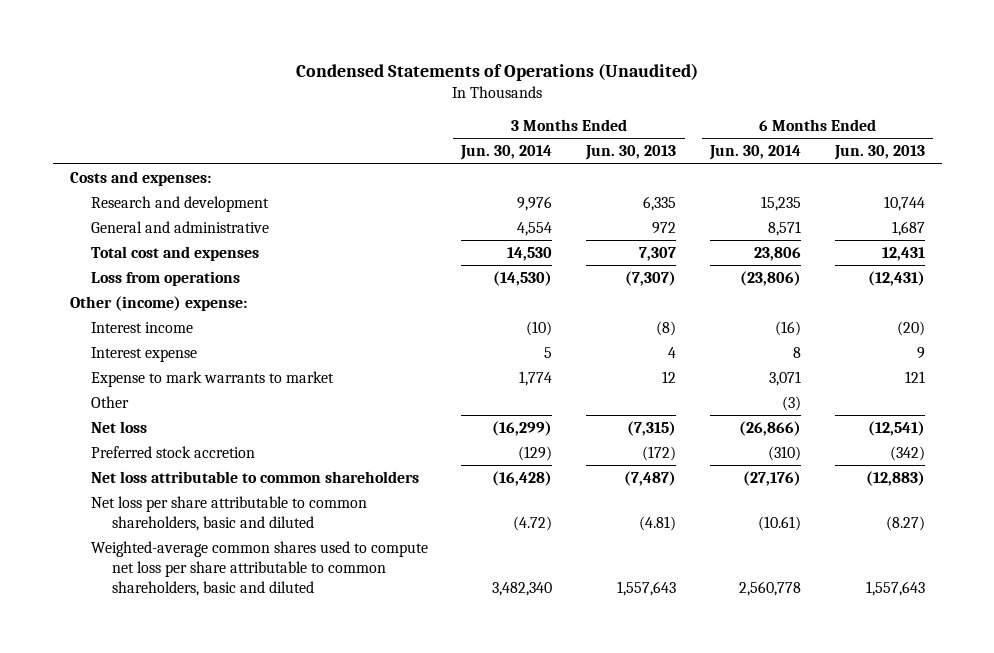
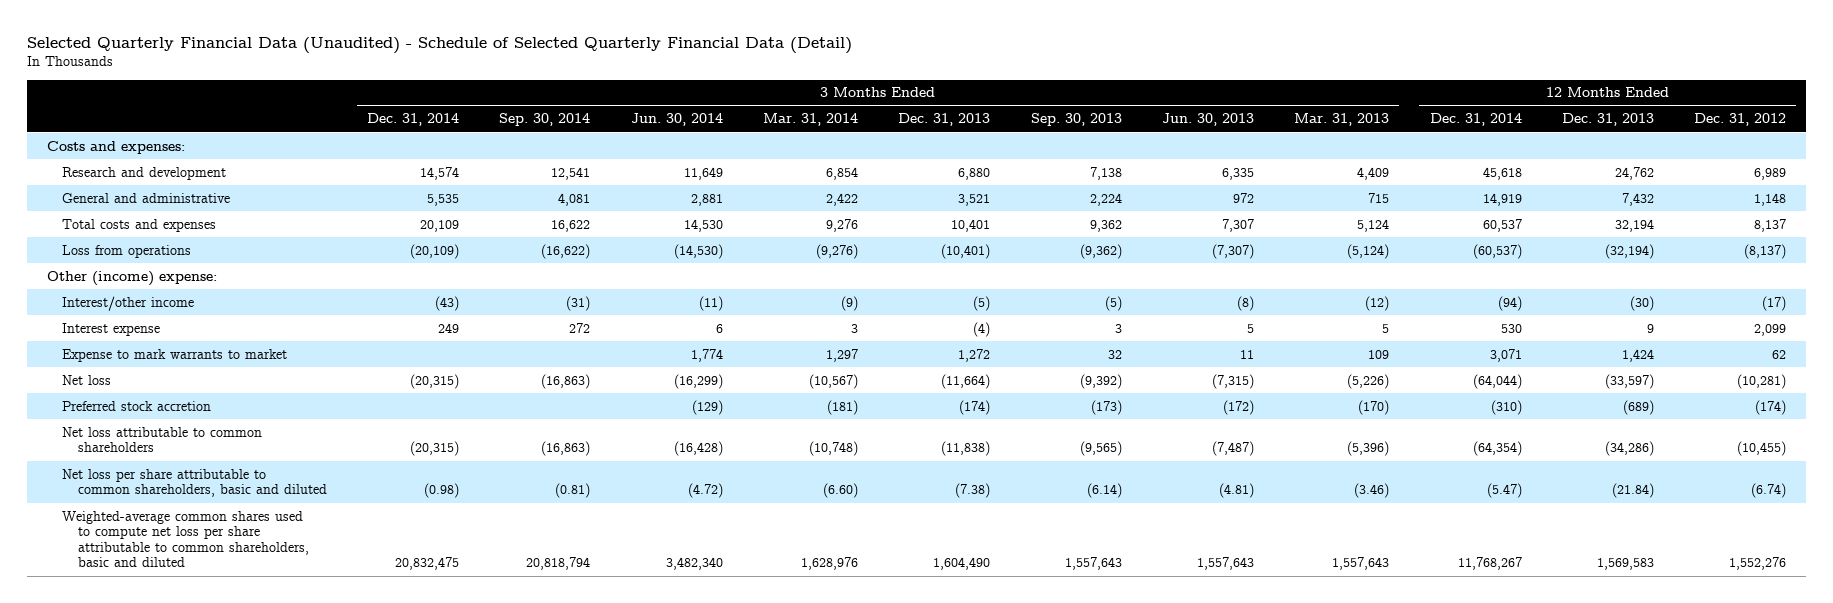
- Condensed Statements of Operations (Unaudited)
+ Selected Quarterly Financial Data (Unaudited) - Schedule of Selected Quarterly Financial Data (Detail)
- | 3 Months Ended Jun. 30, 2014 | 3 Months Ended Jun. 30, 2013 | 6 Months Ended Jun. 30, 2014 | 6 Months Ended Jun. 30, 2013
+ | 3 Months Ended Dec. 31, 2014 | 3 Months Ended Sep. 30, 2014 | 3 Months Ended Jun. 30, 2014 | 3 Months Ended Mar. 31, 2014 | 3 Months Ended Dec. 31, 2013 | 3 Months Ended Sep. 30, 2013 | 3 Months Ended Jun. 30, 2013 | 3 Months Ended Mar. 31, 2013 | 12 Months Ended Dec. 31, 2014 | 12 Months Ended Dec. 31, 2013 | 12 Months Ended Dec. 31, 2012
- Research and development | 9,976 | 6,335 | 15,235 | 10,744
- General and administrative | 4,554 | 972 | 8,571 | 1,687
- Total cost and expenses | 14,530 | 7,307 | 23,806 | 12,431
+ Research and development | 14,574 | 12,541 | 11,649 | 6,854 | 6,880 | 7,138 | 6,335 | 4,409 | 45,618 | 24,762 | 6,989
+ General and administrative | 5,535 | 4,081 | 2,881 | 2,422 | 3,521 | 2,224 | 972 | 715 | 14,919 | 7,432 | 1,148
+ Total costs and expenses | 20,109 | 16,622 | 14,530 | 9,276 | 10,401 | 9,362 | 7,307 | 5,124 | 60,537 | 32,194 | 8,137
- Interest income | (10) | (8) | (16) | (20)
- Interest expense | 5 | 4 | 8 | 9
- Expense to mark warrants to market | 1,774 | 12 | 3,071 | 121
- Other | | | (3) |
+ Interest/other income | (43) | (31) | (11) | (9) | (5) | (5) | (8) | (12) | (94) | (30) | (17)
+ Interest expense | 249 | 272 | 6 | 3 | (4) | 3 | 5 | 5 | 530 | 9 | 2,099
+ Expense to mark warrants to market | | | 1,774 | 1,297 | 1,272 | 32 | 11 | 109 | 3,071 | 1,424 | 62

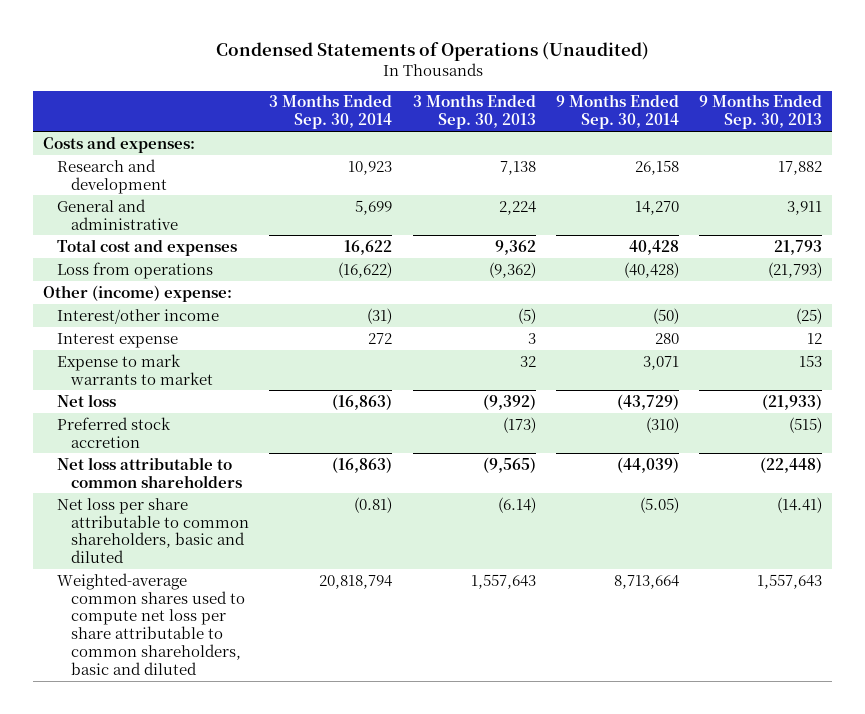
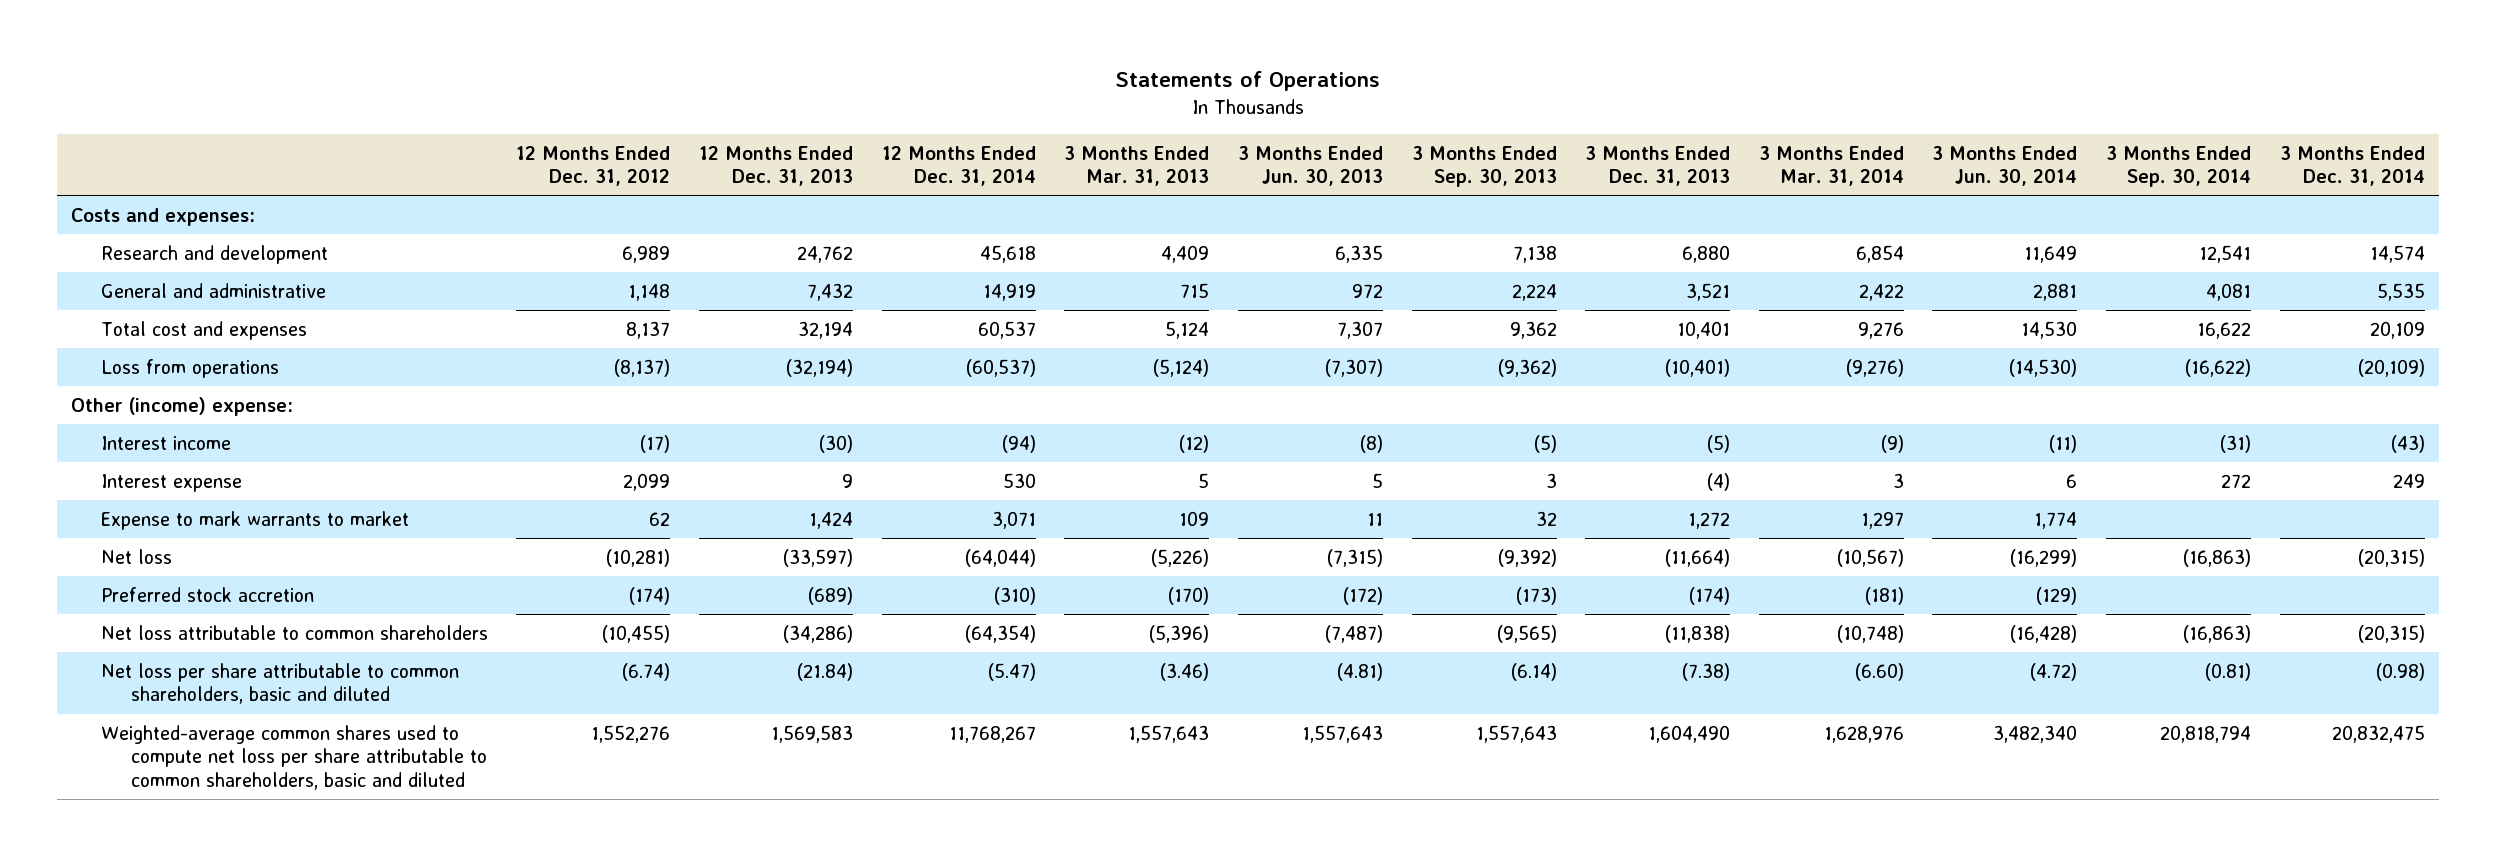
- Condensed Statements of Operations (Unaudited)
+ Statements of Operations
- | 3 Months Ended Sep. 30, 2014 | 3 Months Ended Sep. 30, 2013 | 9 Months Ended Sep. 30, 2014 | 9 Months Ended Sep. 30, 2013
+ | 12 Months Ended Dec. 31, 2012 | 12 Months Ended Dec. 31, 2013 | 12 Months Ended Dec. 31, 2014 | 3 Months Ended Mar. 31, 2013 | 3 Months Ended Jun. 30, 2013 | 3 Months Ended Sep. 30, 2013 | 3 Months Ended Dec. 31, 2013 | 3 Months Ended Mar. 31, 2014 | 3 Months Ended Jun. 30, 2014 | 3 Months Ended Sep. 30, 2014 | 3 Months Ended Dec. 31, 2014
- Research and development | 10,923 | 7,138 | 26,158 | 17,882
- General and administrative | 5,699 | 2,224 | 14,270 | 3,911
+ Research and development | 6,989 | 24,762 | 45,618 | 4,409 | 6,335 | 7,138 | 6,880 | 6,854 | 11,649 | 12,541 | 14,574
+ General and administrative | 1,148 | 7,432 | 14,919 | 715 | 972 | 2,224 | 3,521 | 2,422 | 2,881 | 4,081 | 5,535
- Interest/other income | (31) | (5) | (50) | (25)
+ Interest income | (17) | (30) | (94) | (12) | (8) | (5) | (5) | (9) | (11) | (31) | (43)

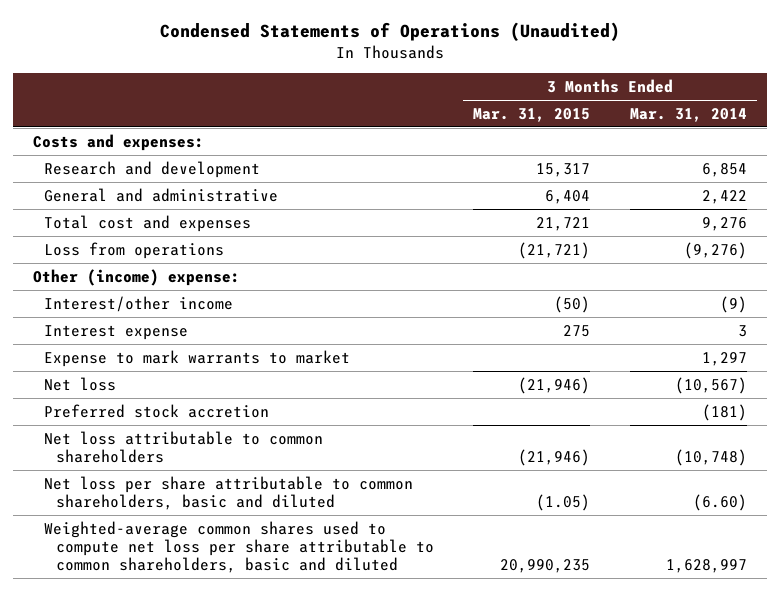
- Statements of Operations
+ Condensed Statements of Operations (Unaudited)
- | 12 Months Ended Dec. 31, 2012 | 12 Months Ended Dec. 31, 2013 | 12 Months Ended Dec. 31, 2014 | 3 Months Ended Mar. 31, 2013 | 3 Months Ended Jun. 30, 2013 | 3 Months Ended Sep. 30, 2013 | 3 Months Ended Dec. 31, 2013 | 3 Months Ended Mar. 31, 2014 | 3 Months Ended Jun. 30, 2014 | 3 Months Ended Sep. 30, 2014 | 3 Months Ended Dec. 31, 2014
+ | 3 Months Ended Mar. 31, 2015 | 3 Months Ended Mar. 31, 2014
- Interest income | (17) | (30) | (94) | (12) | (8) | (5) | (5) | (9) | (11) | (31) | (43)
+ Interest/other income | (50) | (9)
- Weighted-average common shares used to compute net loss per share attributable to common shareholders, basic and diluted | 1,552,276 | 1,569,583 | 11,768,267 | 1,557,643 | 1,557,643 | 1,557,643 | 1,604,490 | 1,628,976 | 3,482,340 | 20,818,794 | 20,832,475
+ Weighted-average common shares used to compute net loss per share attributable to common shareholders, basic and diluted | 20,990,235 | 1,628,997

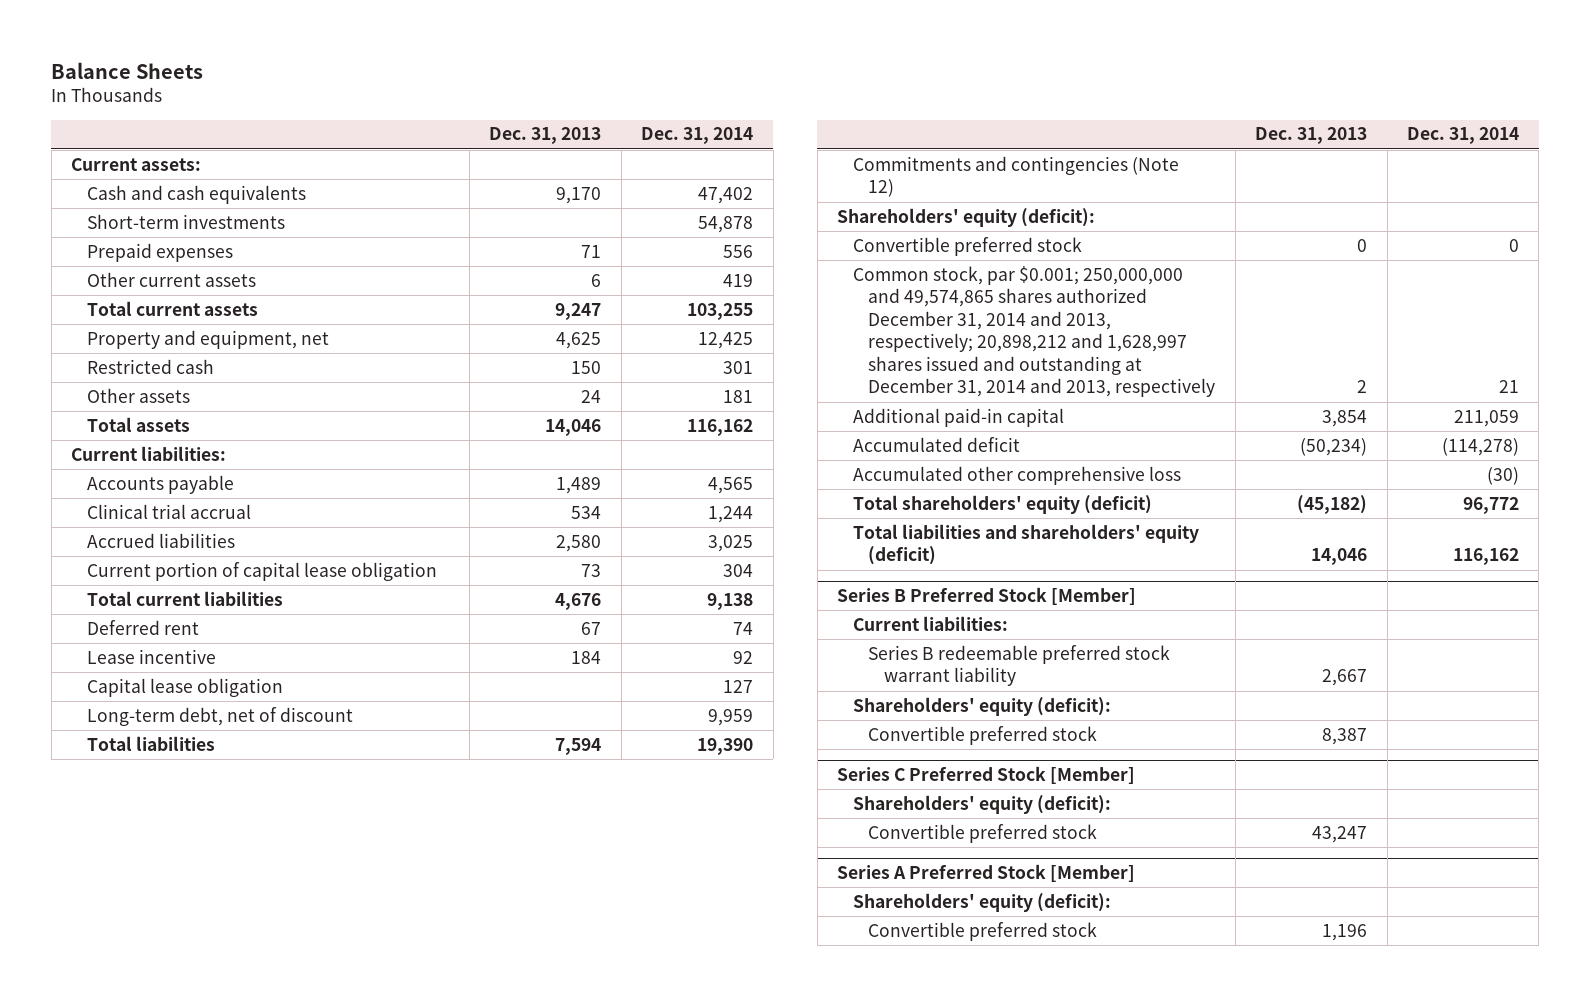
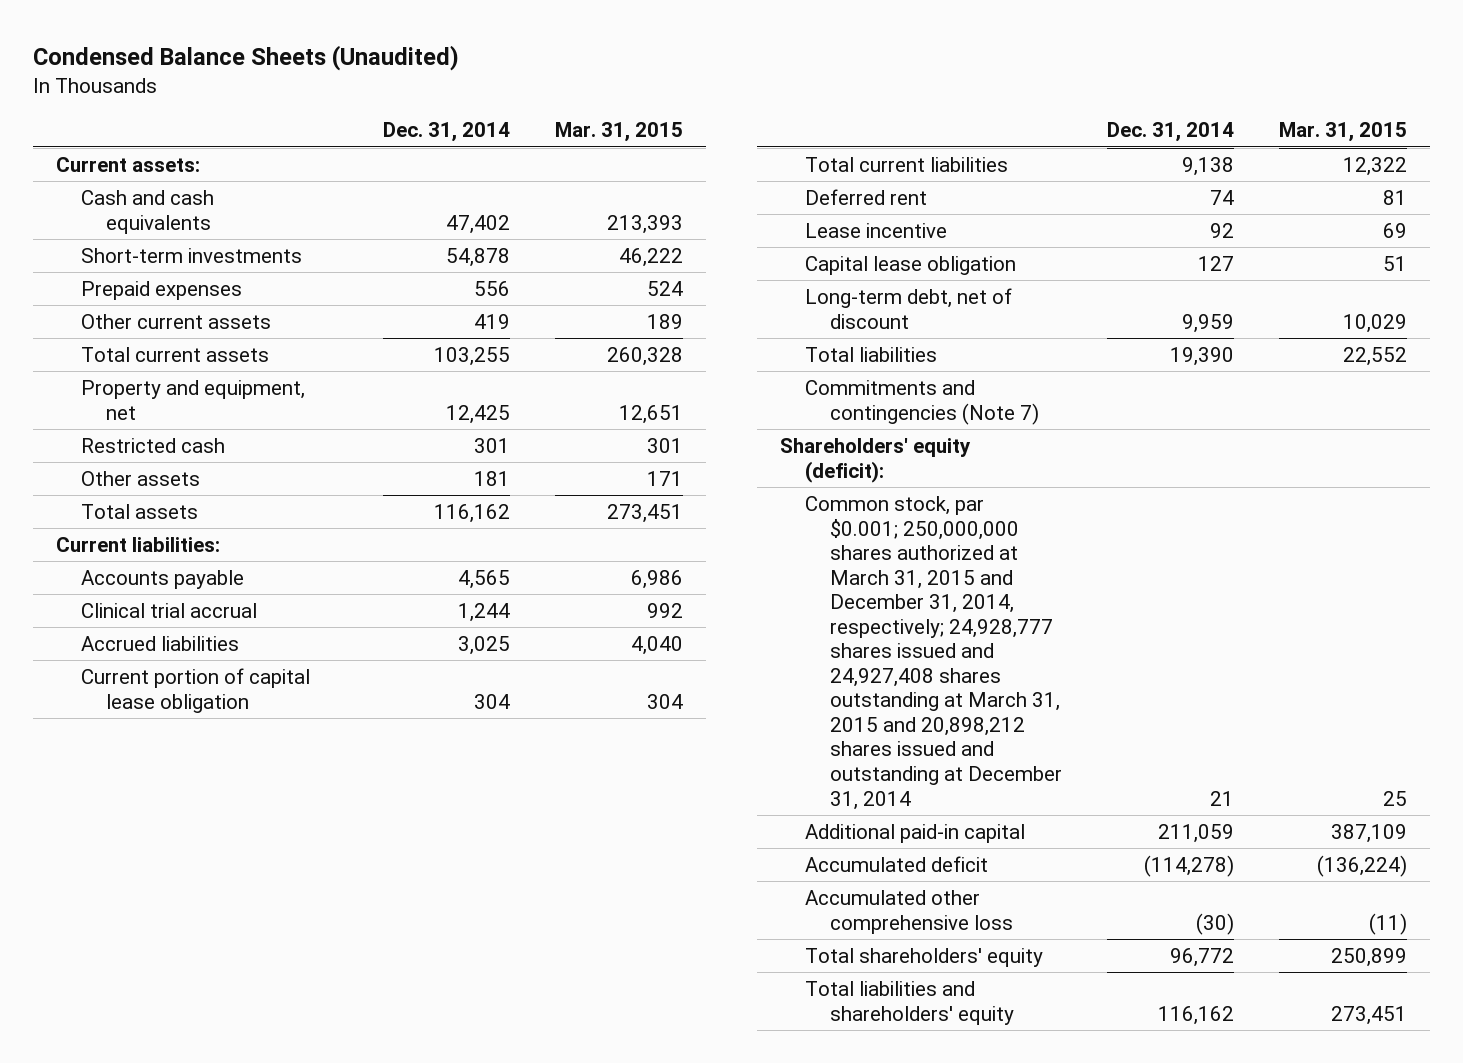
- Balance Sheets
+ Condensed Balance Sheets (Unaudited)
- | Dec. 31, 2013 | Dec. 31, 2014
+ | Dec. 31, 2014 | Mar. 31, 2015
- Commitments and contingencies (Note 12)
+ Commitments and contingencies (Note 7)
- Convertible preferred stock | 0 | 0
- Common stock, par $0.001; 250,000,000 and 49,574,865 shares authorized December 31, 2014 and 2013, respectively; 20,898,212 and 1,628,997 shares issued and outstanding at December 31, 2014 and 2013, respectively | 2 | 21
+ Common stock, par $0.001; 250,000,000 shares authorized at March 31, 2015 and December 31, 2014, respectively; 24,928,777 shares issued and 24,927,408 shares outstanding at March 31, 2015 and 20,898,212 shares issued and outstanding at December 31, 2014 | 21 | 25
- Total shareholders' equity (deficit) | (45,182) | 96,772
- Total liabilities and shareholders' equity (deficit) | 14,046 | 116,162
- Series B Preferred Stock [Member]
- Current liabilities:
- Series B redeemable preferred stock warrant liability | 2,667 |
- Shareholders' equity (deficit):
- Convertible preferred stock | 8,387 |
- Series C Preferred Stock [Member]
- Shareholders' equity (deficit):
- Convertible preferred stock | 43,247 |
- Series A Preferred Stock [Member]
- Shareholders' equity (deficit):
- Convertible preferred stock | 1,196 |
+ Total shareholders' equity | 96,772 | 250,899
+ Total liabilities and shareholders' equity | 116,162 | 273,451

